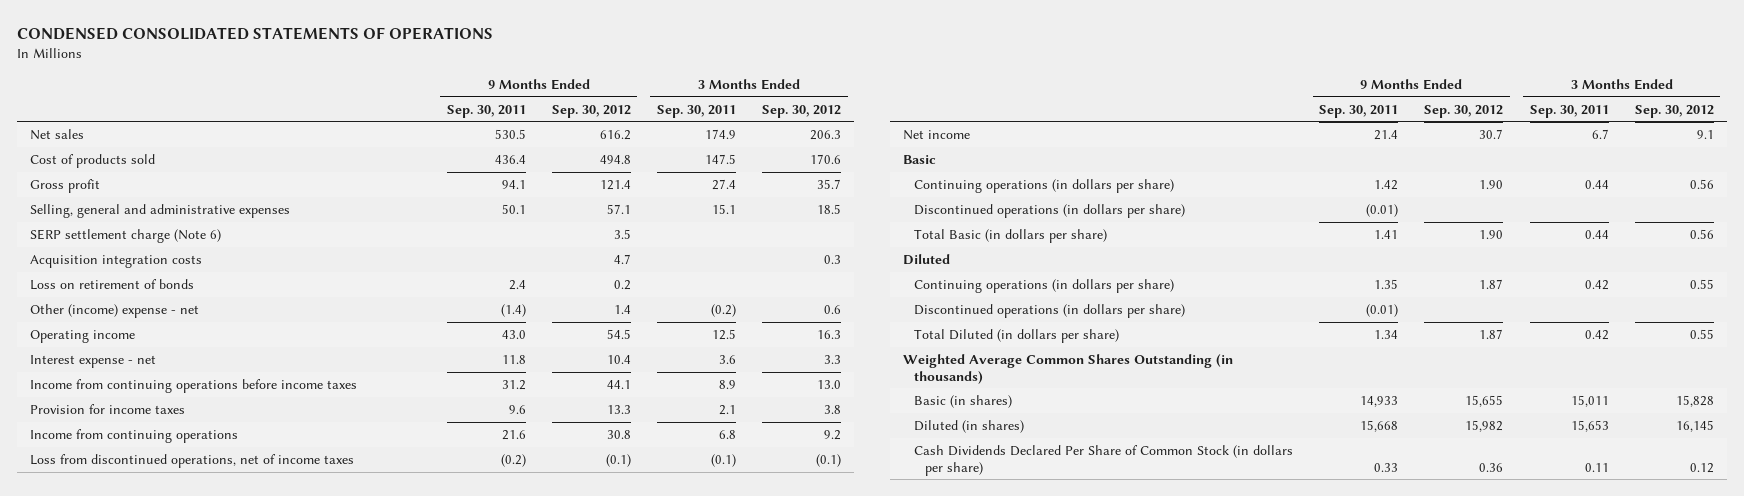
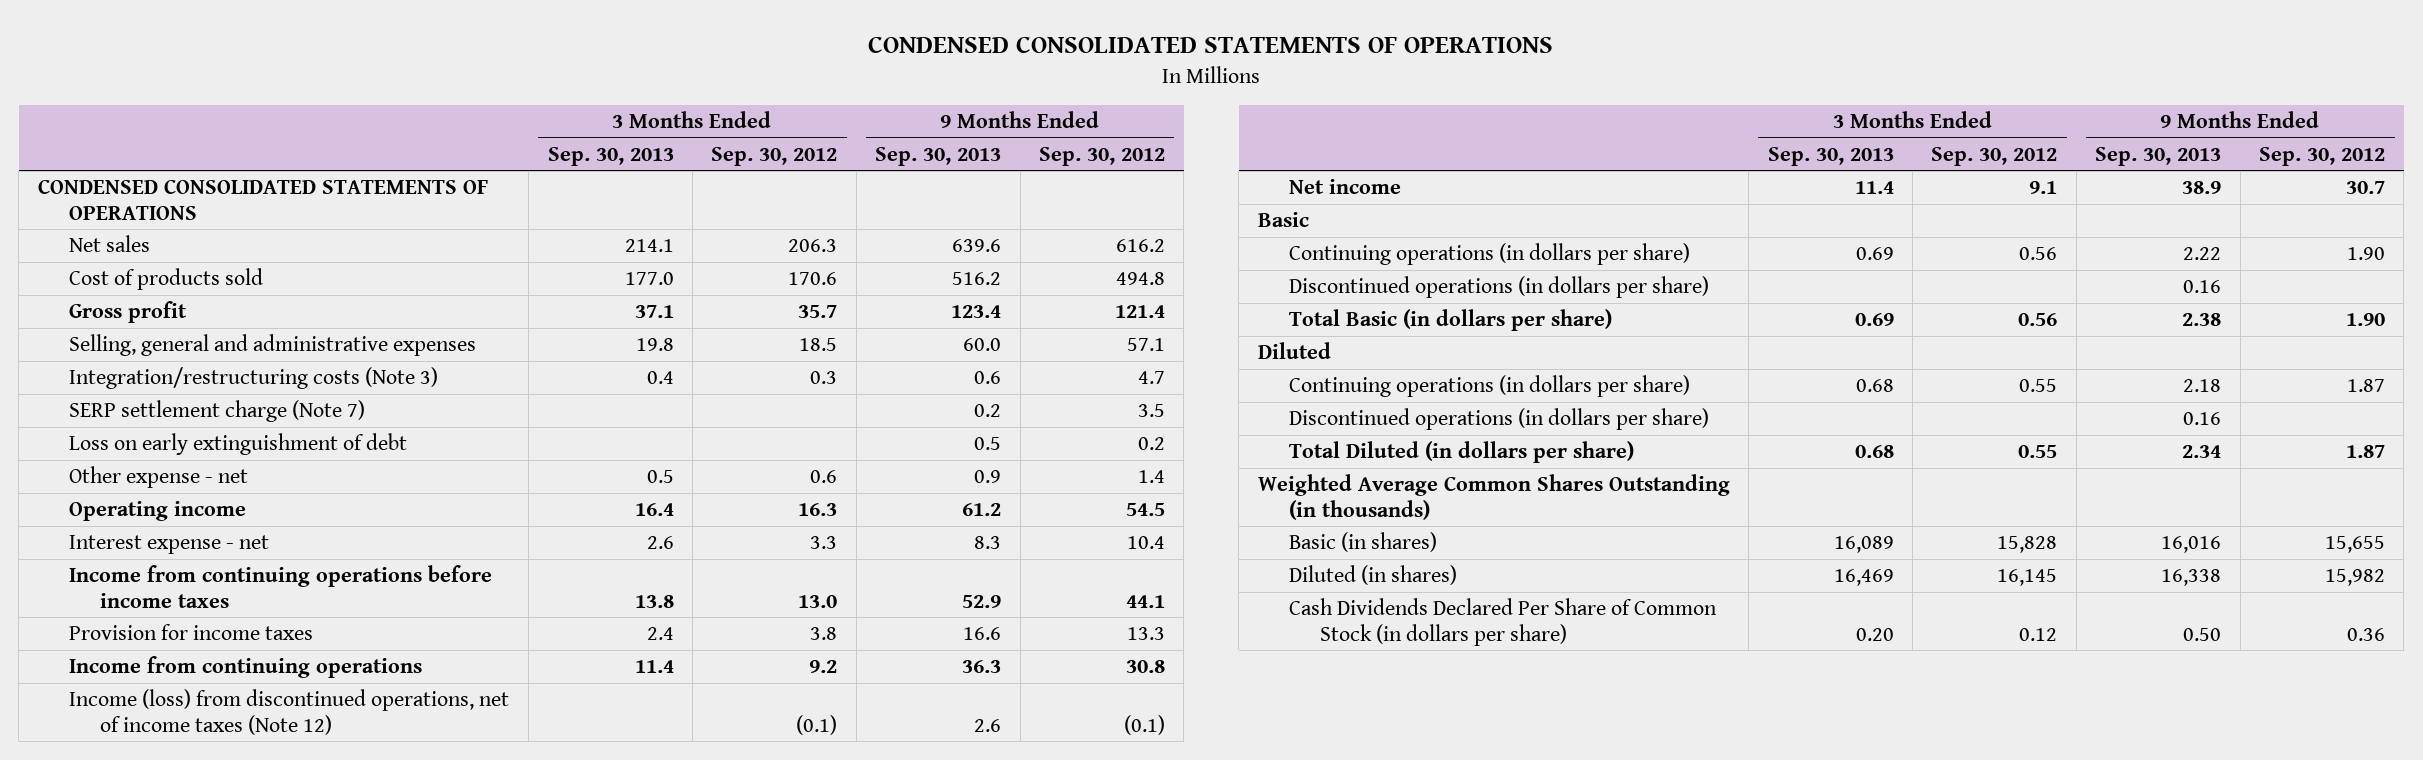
- | 9 Months Ended Sep. 30, 2011 | 9 Months Ended Sep. 30, 2012 | 3 Months Ended Sep. 30, 2011 | 3 Months Ended Sep. 30, 2012
+ | 3 Months Ended Sep. 30, 2013 | 3 Months Ended Sep. 30, 2012 | 9 Months Ended Sep. 30, 2013 | 9 Months Ended Sep. 30, 2012
+ CONDENSED CONSOLIDATED STATEMENTS OF OPERATIONS
- SERP settlement charge (Note 6) | | 3.5 | |
- Acquisition integration costs | | 4.7 | | 0.3
- Loss on retirement of bonds | 2.4 | 0.2 | |
- Other (income) expense - net | (1.4) | 1.4 | (0.2) | 0.6
+ Integration/restructuring costs (Note 3) | 0.4 | 0.3 | 0.6 | 4.7
+ SERP settlement charge (Note 7) | | | 0.2 | 3.5
+ Loss on early extinguishment of debt | | | 0.5 | 0.2
+ Other expense - net | 0.5 | 0.6 | 0.9 | 1.4
- Loss from discontinued operations, net of income taxes | (0.2) | (0.1) | (0.1) | (0.1)
+ Income (loss) from discontinued operations, net of income taxes (Note 12) | | (0.1) | 2.6 | (0.1)

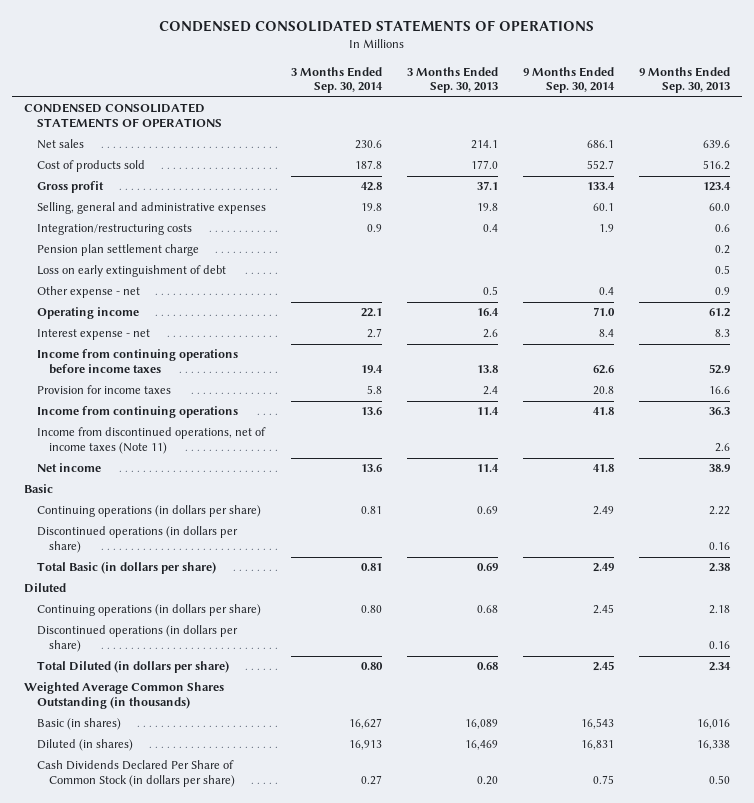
- | 3 Months Ended Sep. 30, 2013 | 3 Months Ended Sep. 30, 2012 | 9 Months Ended Sep. 30, 2013 | 9 Months Ended Sep. 30, 2012
+ | 3 Months Ended Sep. 30, 2014 | 3 Months Ended Sep. 30, 2013 | 9 Months Ended Sep. 30, 2014 | 9 Months Ended Sep. 30, 2013
- Integration/restructuring costs (Note 3) | 0.4 | 0.3 | 0.6 | 4.7
- SERP settlement charge (Note 7) | | | 0.2 | 3.5
+ Integration/restructuring costs | 0.9 | 0.4 | 1.9 | 0.6
+ Pension plan settlement charge | | | | 0.2
- Income (loss) from discontinued operations, net of income taxes (Note 12) | | (0.1) | 2.6 | (0.1)
+ Income from discontinued operations, net of income taxes (Note 11) | | | | 2.6

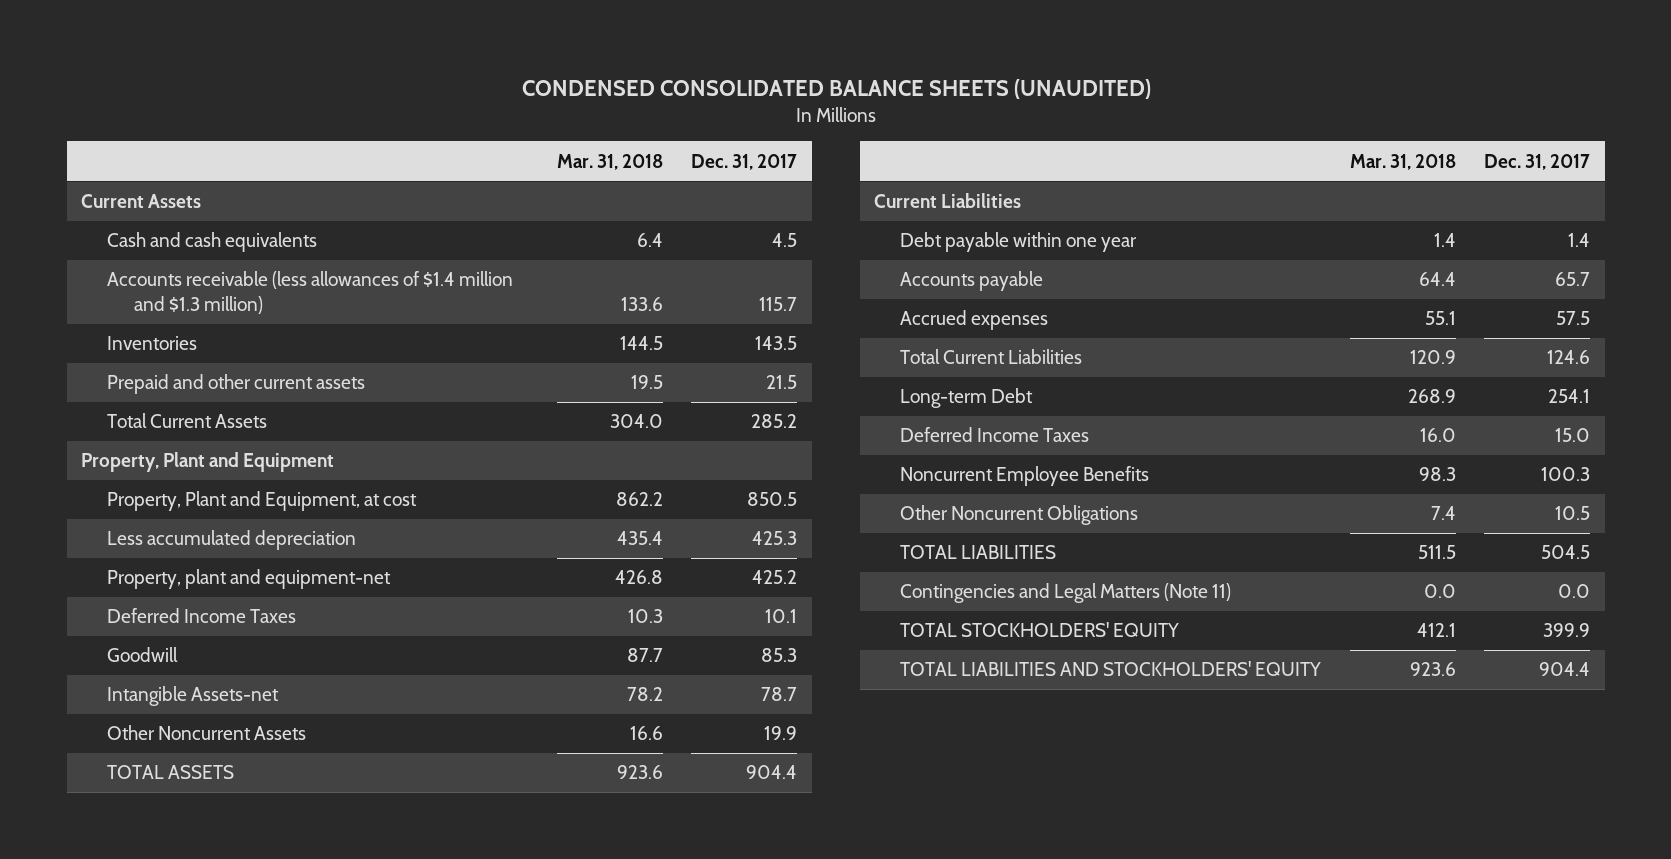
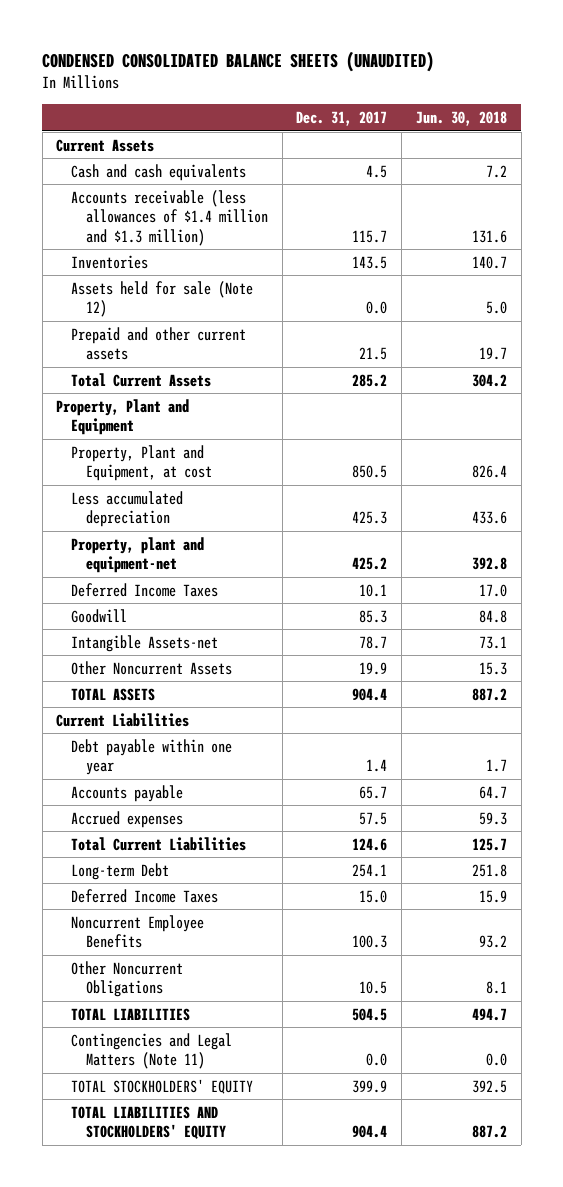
- | Mar. 31, 2018 | Dec. 31, 2017
+ | Dec. 31, 2017 | Jun. 30, 2018
+ Assets held for sale (Note 12) | 0.0 | 5.0

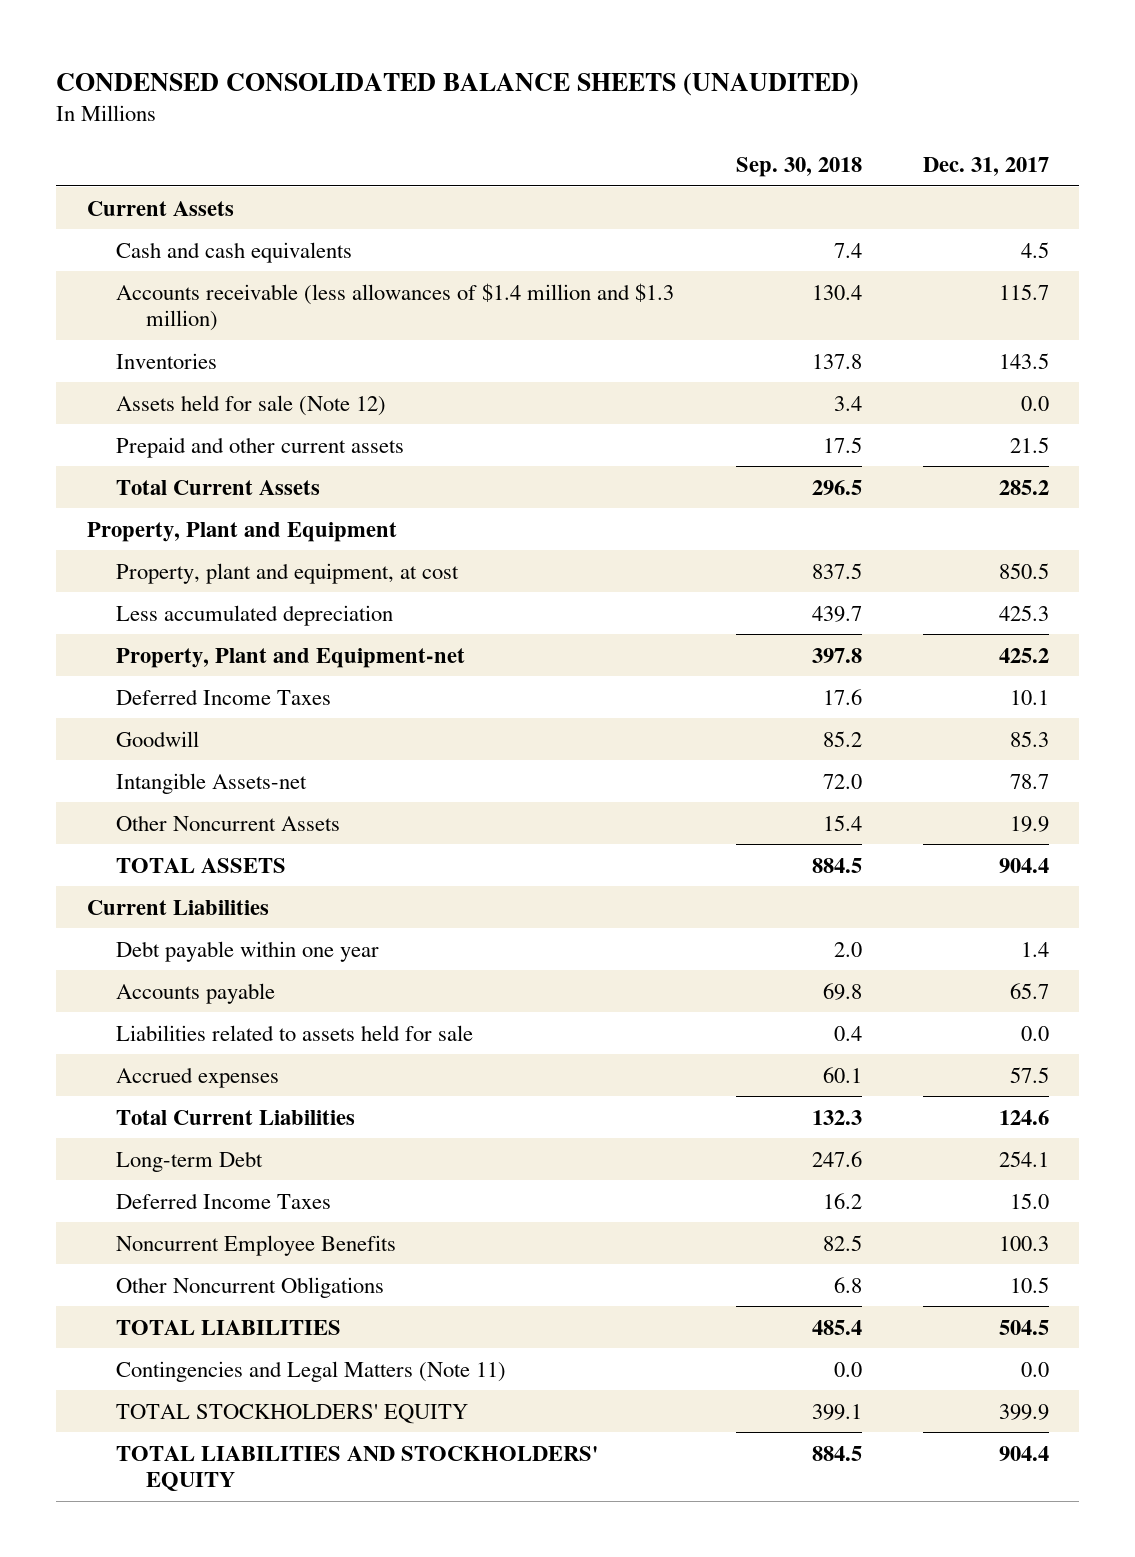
- | Dec. 31, 2017 | Jun. 30, 2018
+ | Sep. 30, 2018 | Dec. 31, 2017
- Property, Plant and Equipment, at cost | 850.5 | 826.4
+ Property, plant and equipment, at cost | 837.5 | 850.5
- Property, plant and equipment-net | 425.2 | 392.8
+ Property, Plant and Equipment-net | 397.8 | 425.2
+ Liabilities related to assets held for sale | 0.4 | 0.0

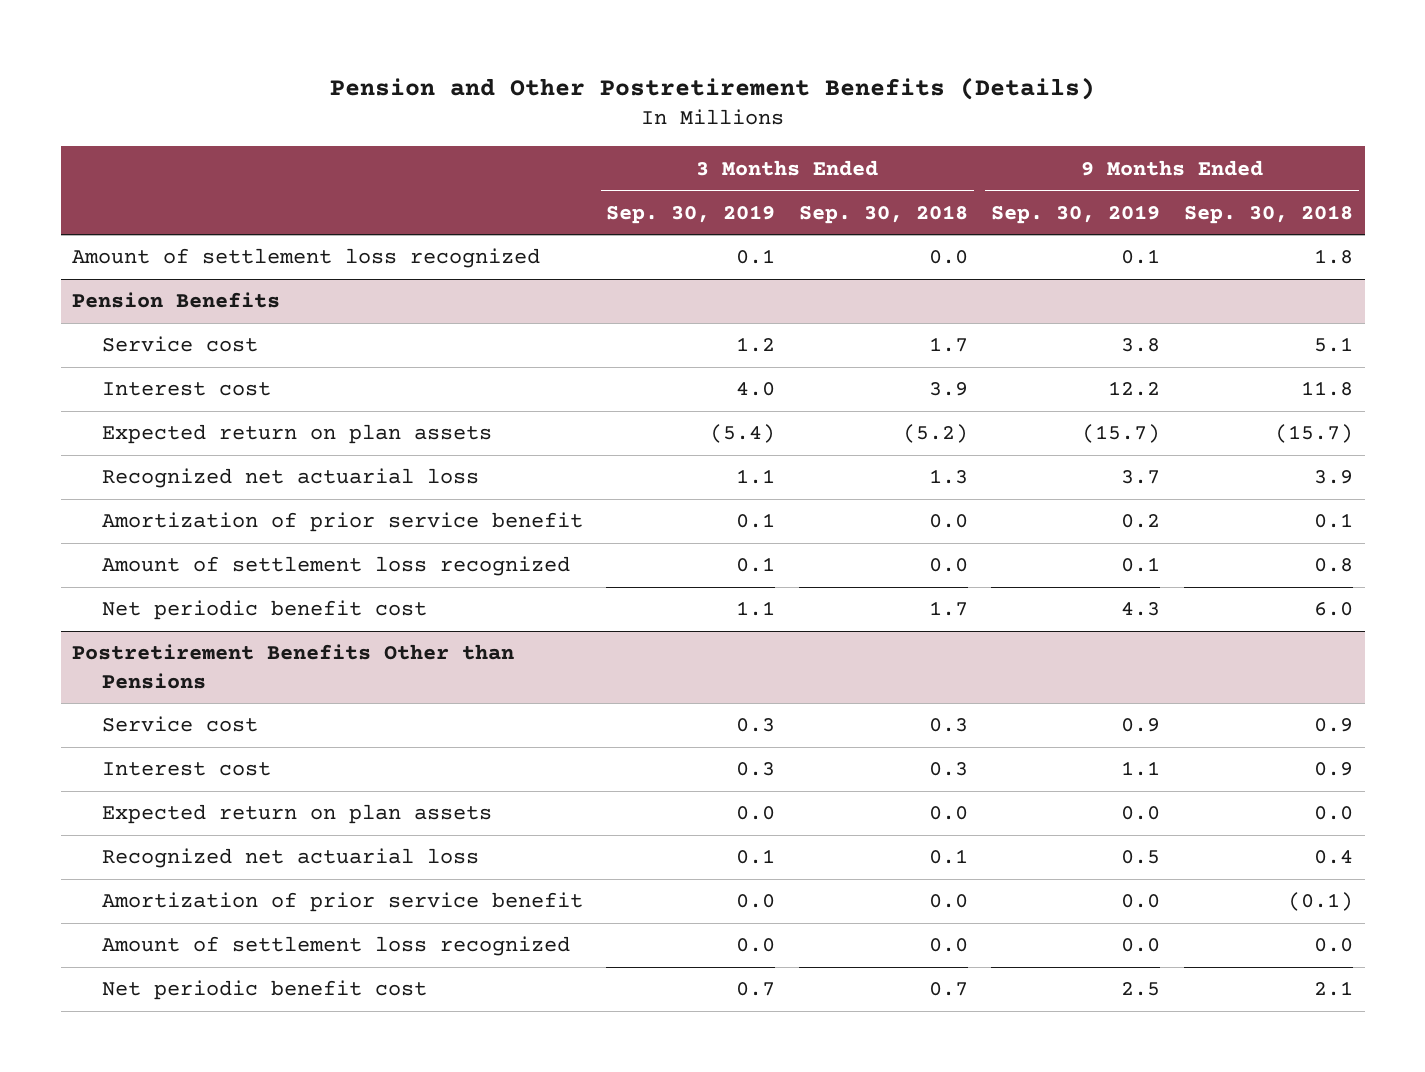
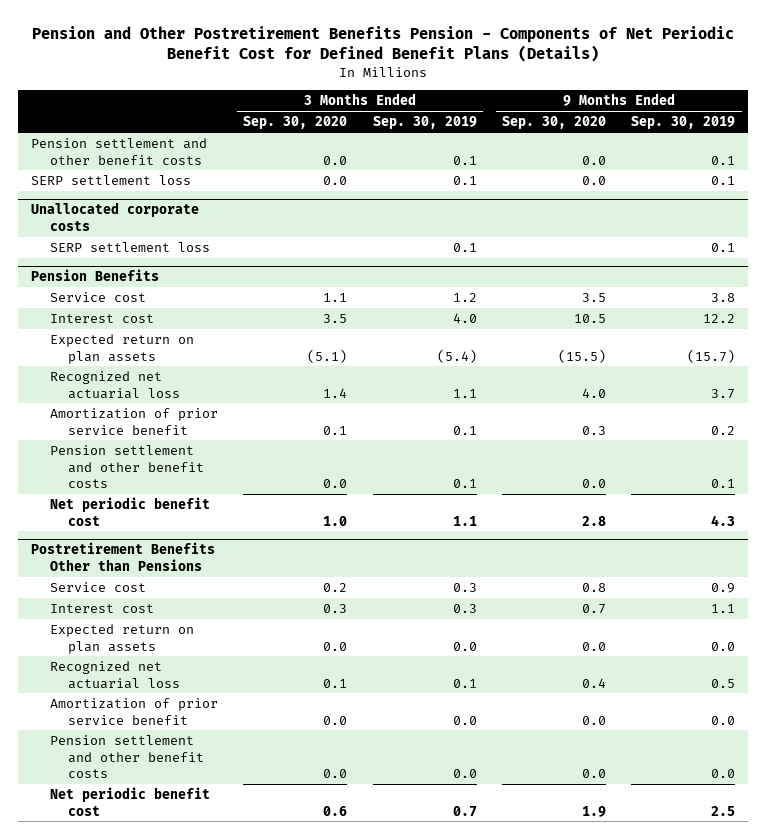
- Pension and Other Postretirement Benefits (Details)
+ Pension and Other Postretirement Benefits Pension - Components of Net Periodic Benefit Cost for Defined Benefit Plans (Details)
- | 3 Months Ended Sep. 30, 2019 | 3 Months Ended Sep. 30, 2018 | 9 Months Ended Sep. 30, 2019 | 9 Months Ended Sep. 30, 2018
+ | 3 Months Ended Sep. 30, 2020 | 3 Months Ended Sep. 30, 2019 | 9 Months Ended Sep. 30, 2020 | 9 Months Ended Sep. 30, 2019
- Amount of settlement loss recognized | 0.1 | 0.0 | 0.1 | 1.8
+ Pension settlement and other benefit costs | 0.0 | 0.1 | 0.0 | 0.1
+ SERP settlement loss | 0.0 | 0.1 | 0.0 | 0.1
+ Unallocated corporate costs
+ SERP settlement loss | | 0.1 | | 0.1
@ Pension Benefits
- Amount of settlement loss recognized | 0.1 | 0.0 | 0.1 | 0.8
+ Pension settlement and other benefit costs | 0.0 | 0.1 | 0.0 | 0.1
@ Postretirement Benefits Other than Pensions
- Amount of settlement loss recognized | 0.0 | 0.0 | 0.0 | 0.0
+ Pension settlement and other benefit costs | 0.0 | 0.0 | 0.0 | 0.0

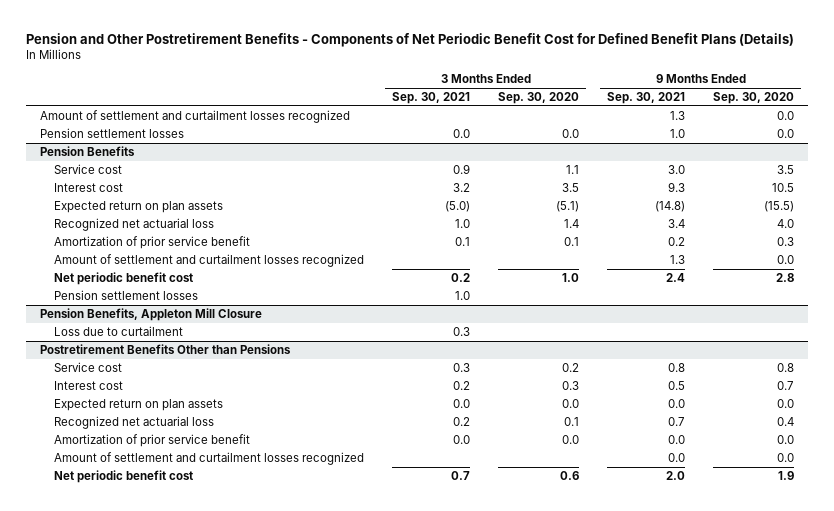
- Pension and Other Postretirement Benefits Pension - Components of Net Periodic Benefit Cost for Defined Benefit Plans (Details)
+ Pension and Other Postretirement Benefits - Components of Net Periodic Benefit Cost for Defined Benefit Plans (Details)
- | 3 Months Ended Sep. 30, 2020 | 3 Months Ended Sep. 30, 2019 | 9 Months Ended Sep. 30, 2020 | 9 Months Ended Sep. 30, 2019
+ | 3 Months Ended Sep. 30, 2021 | 3 Months Ended Sep. 30, 2020 | 9 Months Ended Sep. 30, 2021 | 9 Months Ended Sep. 30, 2020
- Pension settlement and other benefit costs | 0.0 | 0.1 | 0.0 | 0.1
- SERP settlement loss | 0.0 | 0.1 | 0.0 | 0.1
- Unallocated corporate costs
- SERP settlement loss | | 0.1 | | 0.1
+ Amount of settlement and curtailment losses recognized | | | 1.3 | 0.0
+ Pension settlement losses | 0.0 | 0.0 | 1.0 | 0.0
@ Pension Benefits
- Pension settlement and other benefit costs | 0.0 | 0.1 | 0.0 | 0.1
+ Amount of settlement and curtailment losses recognized | | | 1.3 | 0.0
+ Pension settlement losses | 1.0 | | |
+ Pension Benefits, Appleton Mill Closure
+ Loss due to curtailment | 0.3 | | |
@ Postretirement Benefits Other than Pensions
- Pension settlement and other benefit costs | 0.0 | 0.0 | 0.0 | 0.0
+ Amount of settlement and curtailment losses recognized | | | 0.0 | 0.0

